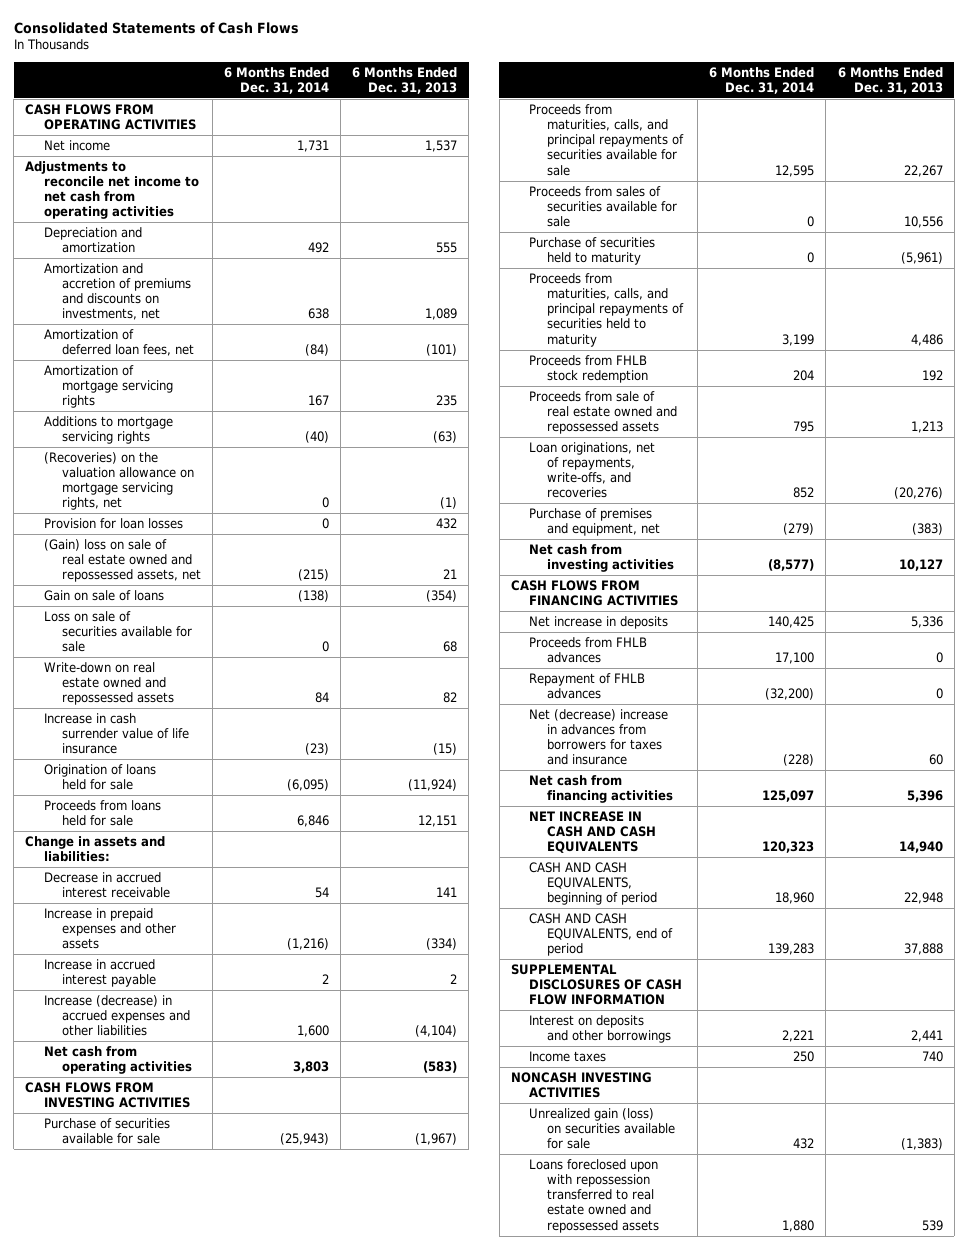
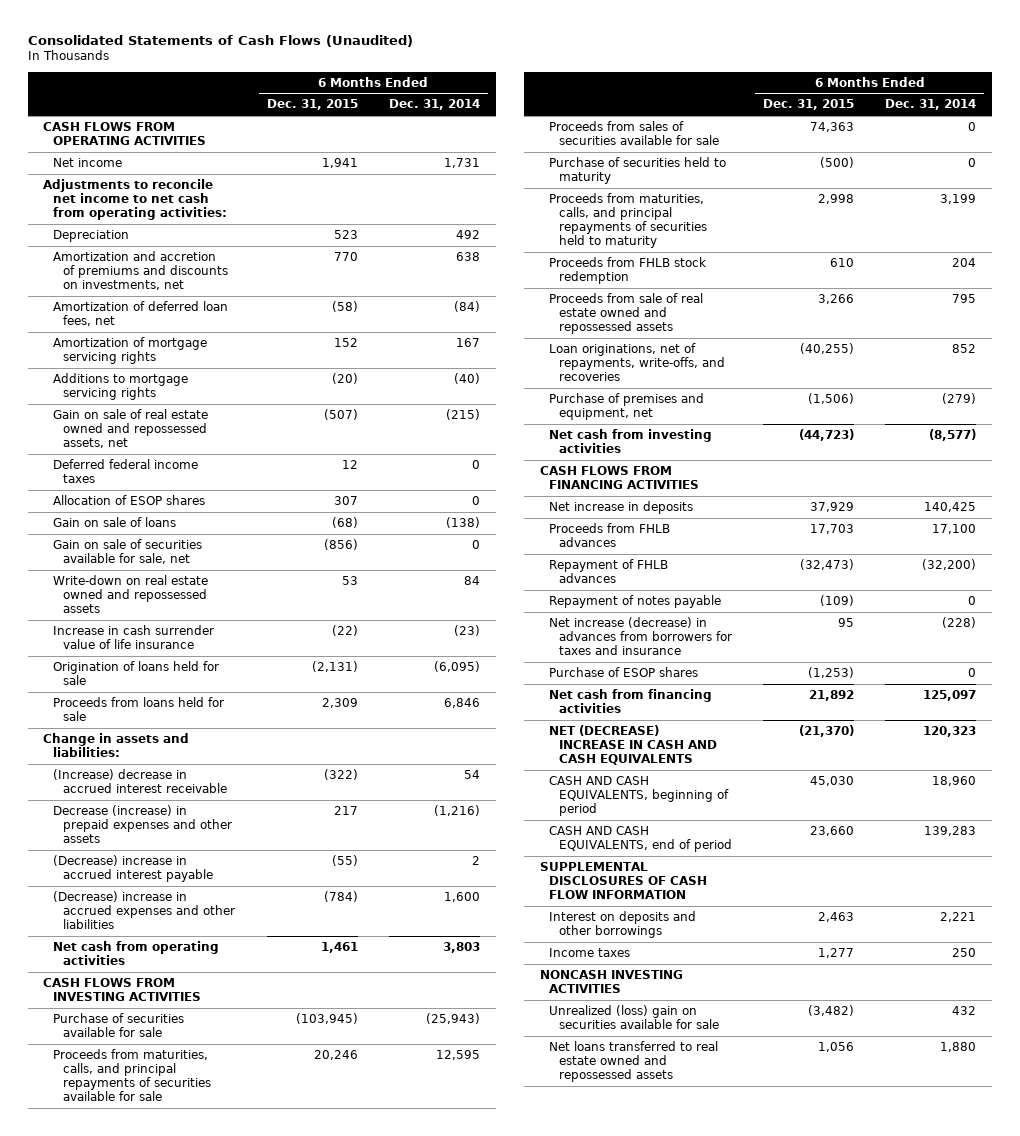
- Consolidated Statements of Cash Flows
+ Consolidated Statements of Cash Flows (Unaudited)
- | 6 Months Ended Dec. 31, 2014 | 6 Months Ended Dec. 31, 2013
+ | 6 Months Ended Dec. 31, 2015 | 6 Months Ended Dec. 31, 2014
- Adjustments to reconcile net income to net cash from operating activities
- Depreciation and amortization | 492 | 555
+ Adjustments to reconcile net income to net cash from operating activities:
+ Depreciation | 523 | 492
- (Recoveries) on the valuation allowance on mortgage servicing rights, net | 0 | (1)
- Provision for loan losses | 0 | 432
- (Gain) loss on sale of real estate owned and repossessed assets, net | (215) | 21
+ Gain on sale of real estate owned and repossessed assets, net | (507) | (215)
+ Deferred federal income taxes | 12 | 0
+ Allocation of ESOP shares | 307 | 0
- Loss on sale of securities available for sale | 0 | 68
+ Gain on sale of securities available for sale, net | (856) | 0
- Decrease in accrued interest receivable | 54 | 141
- Increase in prepaid expenses and other assets | (1,216) | (334)
- Increase in accrued interest payable | 2 | 2
- Increase (decrease) in accrued expenses and other liabilities | 1,600 | (4,104)
+ (Increase) decrease in accrued interest receivable | (322) | 54
+ Decrease (increase) in prepaid expenses and other assets | 217 | (1,216)
+ (Decrease) increase in accrued interest payable | (55) | 2
+ (Decrease) increase in accrued expenses and other liabilities | (784) | 1,600
- Net (decrease) increase in advances from borrowers for taxes and insurance | (228) | 60
+ Repayment of notes payable | (109) | 0
+ Net increase (decrease) in advances from borrowers for taxes and insurance | 95 | (228)
+ Purchase of ESOP shares | (1,253) | 0
- NET INCREASE IN CASH AND CASH EQUIVALENTS | 120,323 | 14,940
+ NET (DECREASE) INCREASE IN CASH AND CASH EQUIVALENTS | (21,370) | 120,323
- Unrealized gain (loss) on securities available for sale | 432 | (1,383)
- Loans foreclosed upon with repossession transferred to real estate owned and repossessed assets | 1,880 | 539
+ Unrealized (loss) gain on securities available for sale | (3,482) | 432
+ Net loans transferred to real estate owned and repossessed assets | 1,056 | 1,880

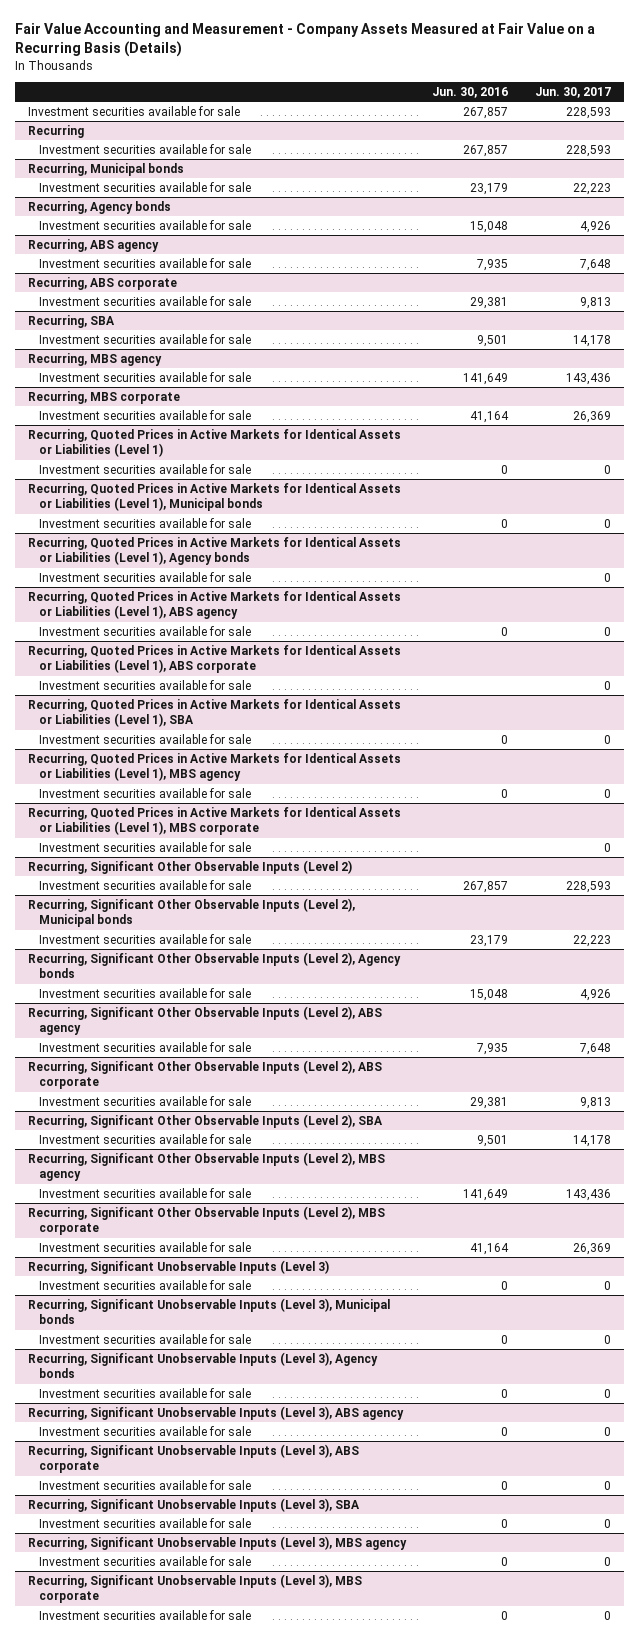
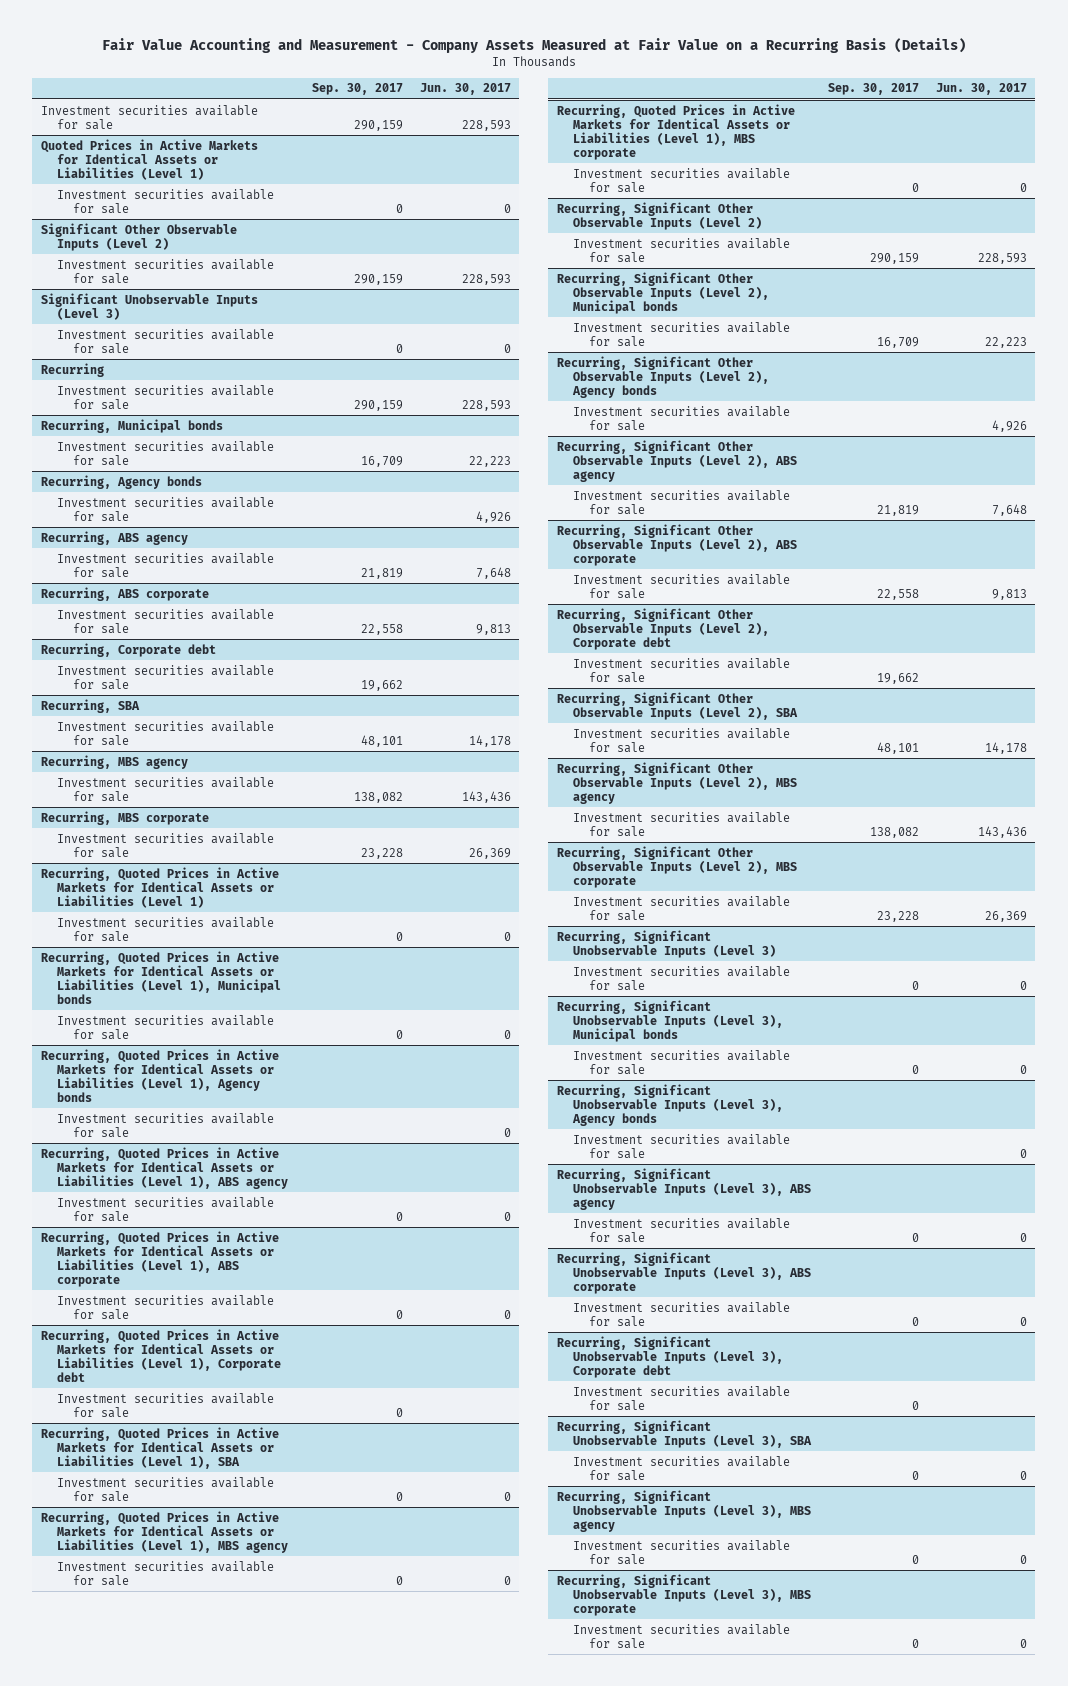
- | Jun. 30, 2016 | Jun. 30, 2017
+ | Sep. 30, 2017 | Jun. 30, 2017
+ Quoted Prices in Active Markets for Identical Assets or Liabilities (Level 1)
+ Investment securities available for sale | 0 | 0
+ Significant Other Observable Inputs (Level 2)
+ Investment securities available for sale | 290,159 | 228,593
+ Significant Unobservable Inputs (Level 3)
+ Investment securities available for sale | 0 | 0
+ Recurring, Corporate debt
+ Investment securities available for sale | 19,662 |
+ Recurring, Quoted Prices in Active Markets for Identical Assets or Liabilities (Level 1), Corporate debt
+ Investment securities available for sale | 0 |
+ Recurring, Significant Other Observable Inputs (Level 2), Corporate debt
+ Investment securities available for sale | 19,662 |
+ Recurring, Significant Unobservable Inputs (Level 3), Corporate debt
+ Investment securities available for sale | 0 |

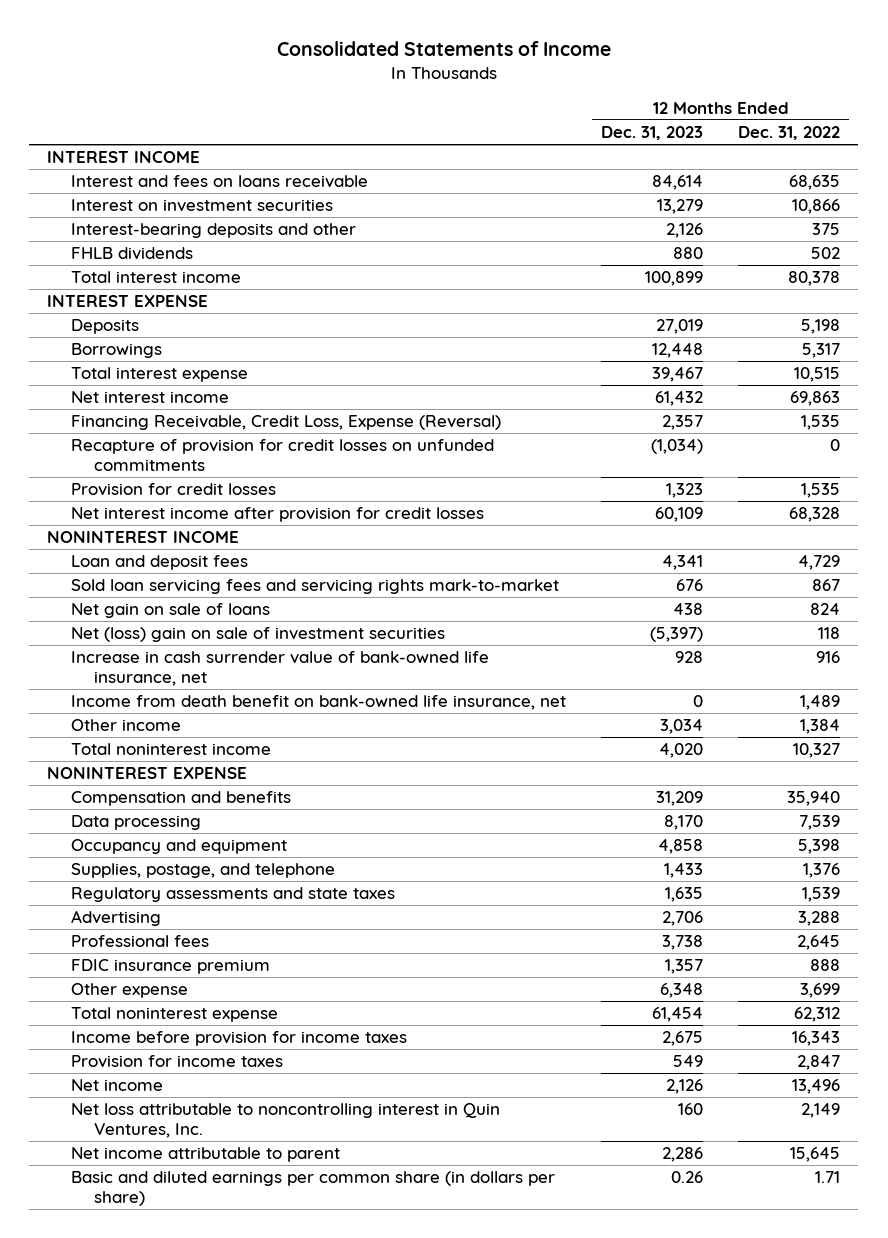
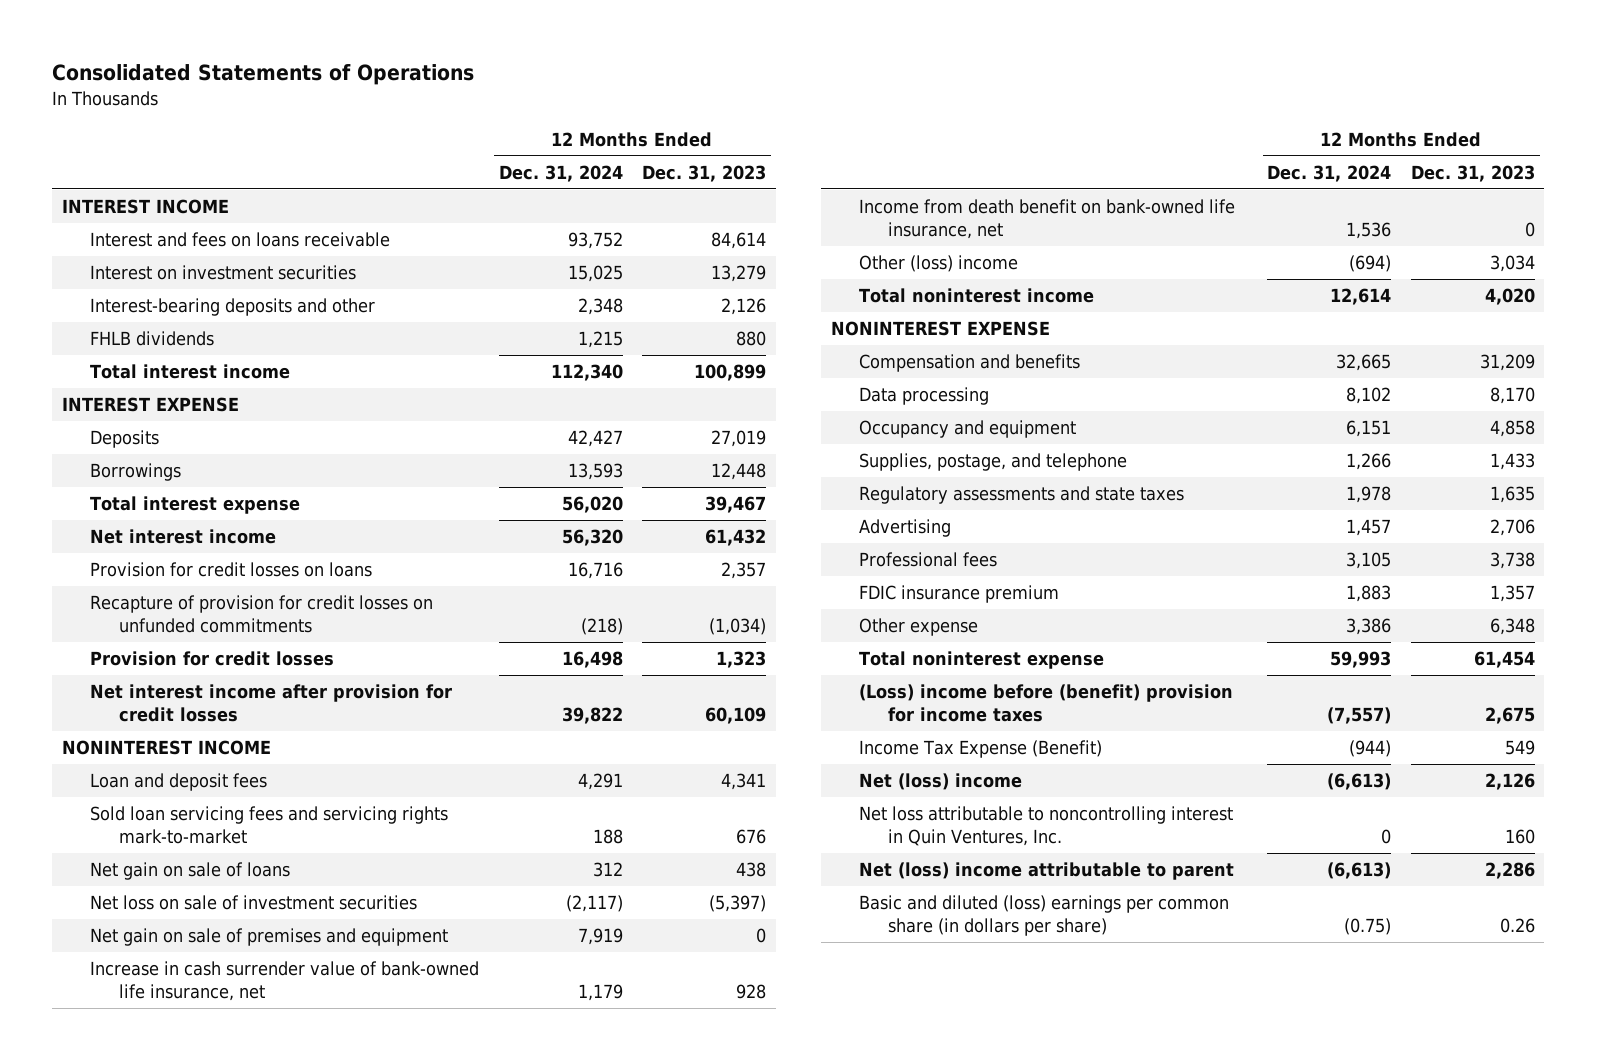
- Consolidated Statements of Income
+ Consolidated Statements of Operations
- | 12 Months Ended Dec. 31, 2023 | 12 Months Ended Dec. 31, 2022
+ | 12 Months Ended Dec. 31, 2024 | 12 Months Ended Dec. 31, 2023
- Financing Receivable, Credit Loss, Expense (Reversal) | 2,357 | 1,535
+ Provision for credit losses on loans | 16,716 | 2,357
- Net (loss) gain on sale of investment securities | (5,397) | 118
+ Net loss on sale of investment securities | (2,117) | (5,397)
+ Net gain on sale of premises and equipment | 7,919 | 0
- Other income | 3,034 | 1,384
+ Other (loss) income | (694) | 3,034
- Income before provision for income taxes | 2,675 | 16,343
- Provision for income taxes | 549 | 2,847
- Net income | 2,126 | 13,496
+ (Loss) income before (benefit) provision for income taxes | (7,557) | 2,675
+ Income Tax Expense (Benefit) | (944) | 549
+ Net (loss) income | (6,613) | 2,126
- Net income attributable to parent | 2,286 | 15,645
- Basic and diluted earnings per common share (in dollars per share) | 0.26 | 1.71
+ Net (loss) income attributable to parent | (6,613) | 2,286
+ Basic and diluted (loss) earnings per common share (in dollars per share) | (0.75) | 0.26

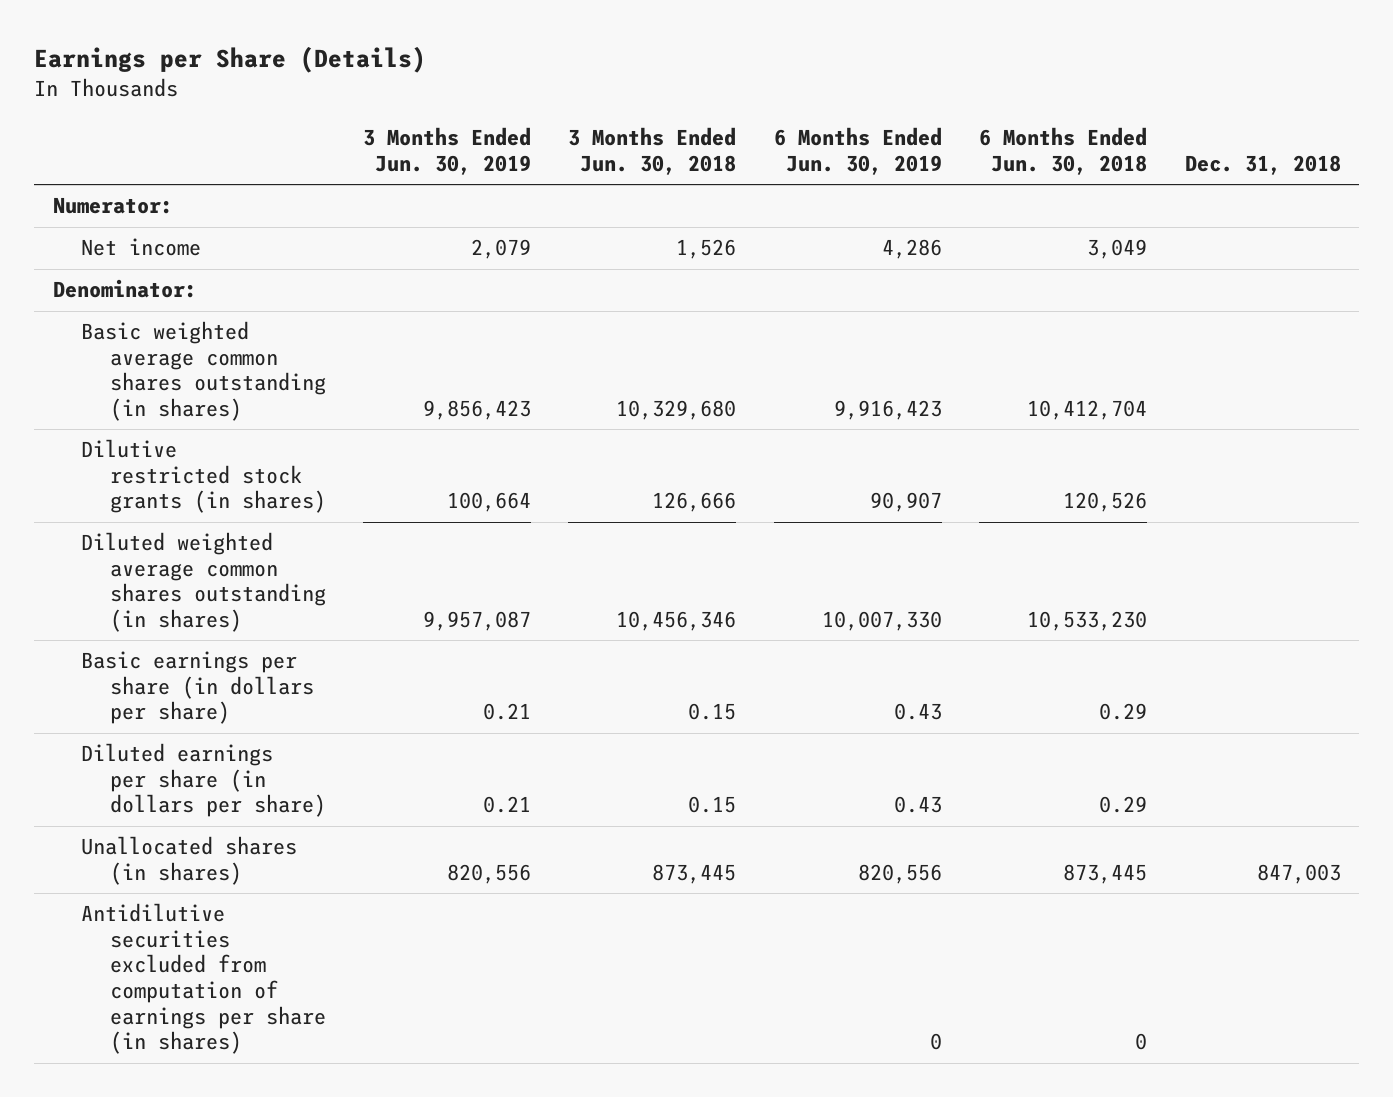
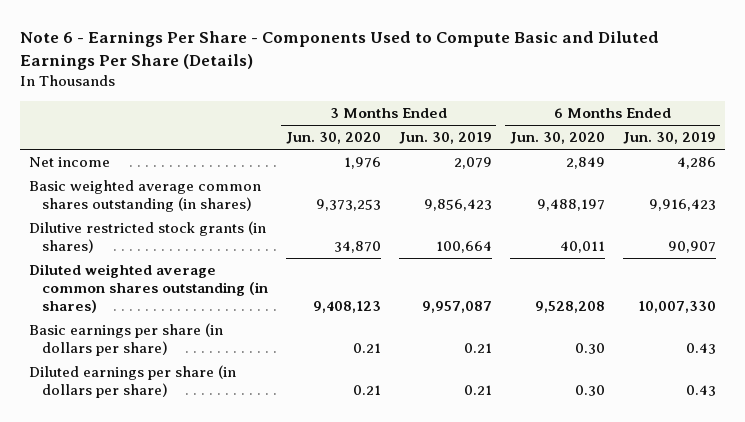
- Earnings per Share (Details)
+ Note 6 - Earnings Per Share - Components Used to Compute Basic and Diluted Earnings Per Share (Details)
- | 3 Months Ended Jun. 30, 2019 | 3 Months Ended Jun. 30, 2018 | 6 Months Ended Jun. 30, 2019 | 6 Months Ended Jun. 30, 2018 | Dec. 31, 2018
+ | 3 Months Ended Jun. 30, 2020 | 3 Months Ended Jun. 30, 2019 | 6 Months Ended Jun. 30, 2020 | 6 Months Ended Jun. 30, 2019
- Numerator:
- Denominator:
- Unallocated shares (in shares) | 820,556 | 873,445 | 820,556 | 873,445 | 847,003
- Antidilutive securities excluded from computation of earnings per share (in shares) | | | 0 | 0 |

